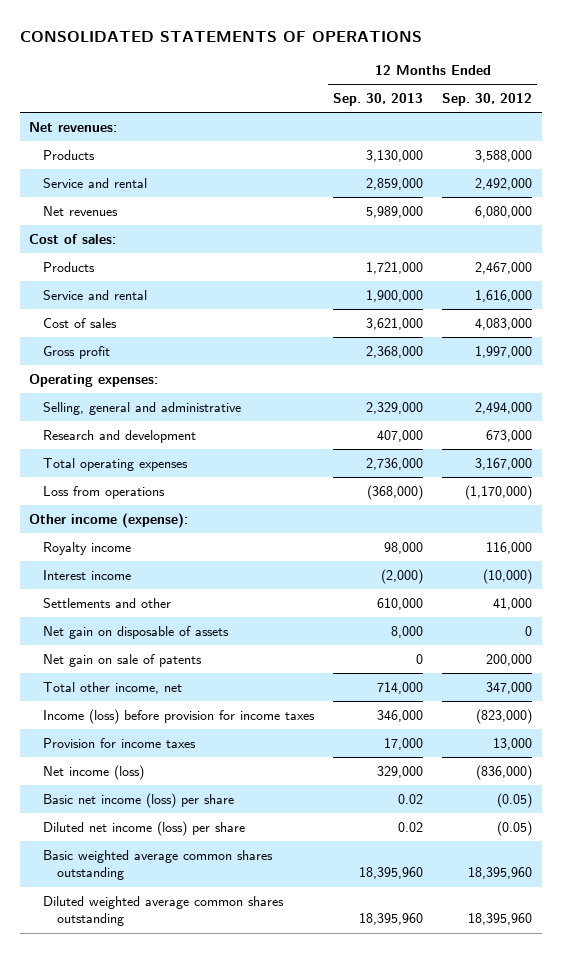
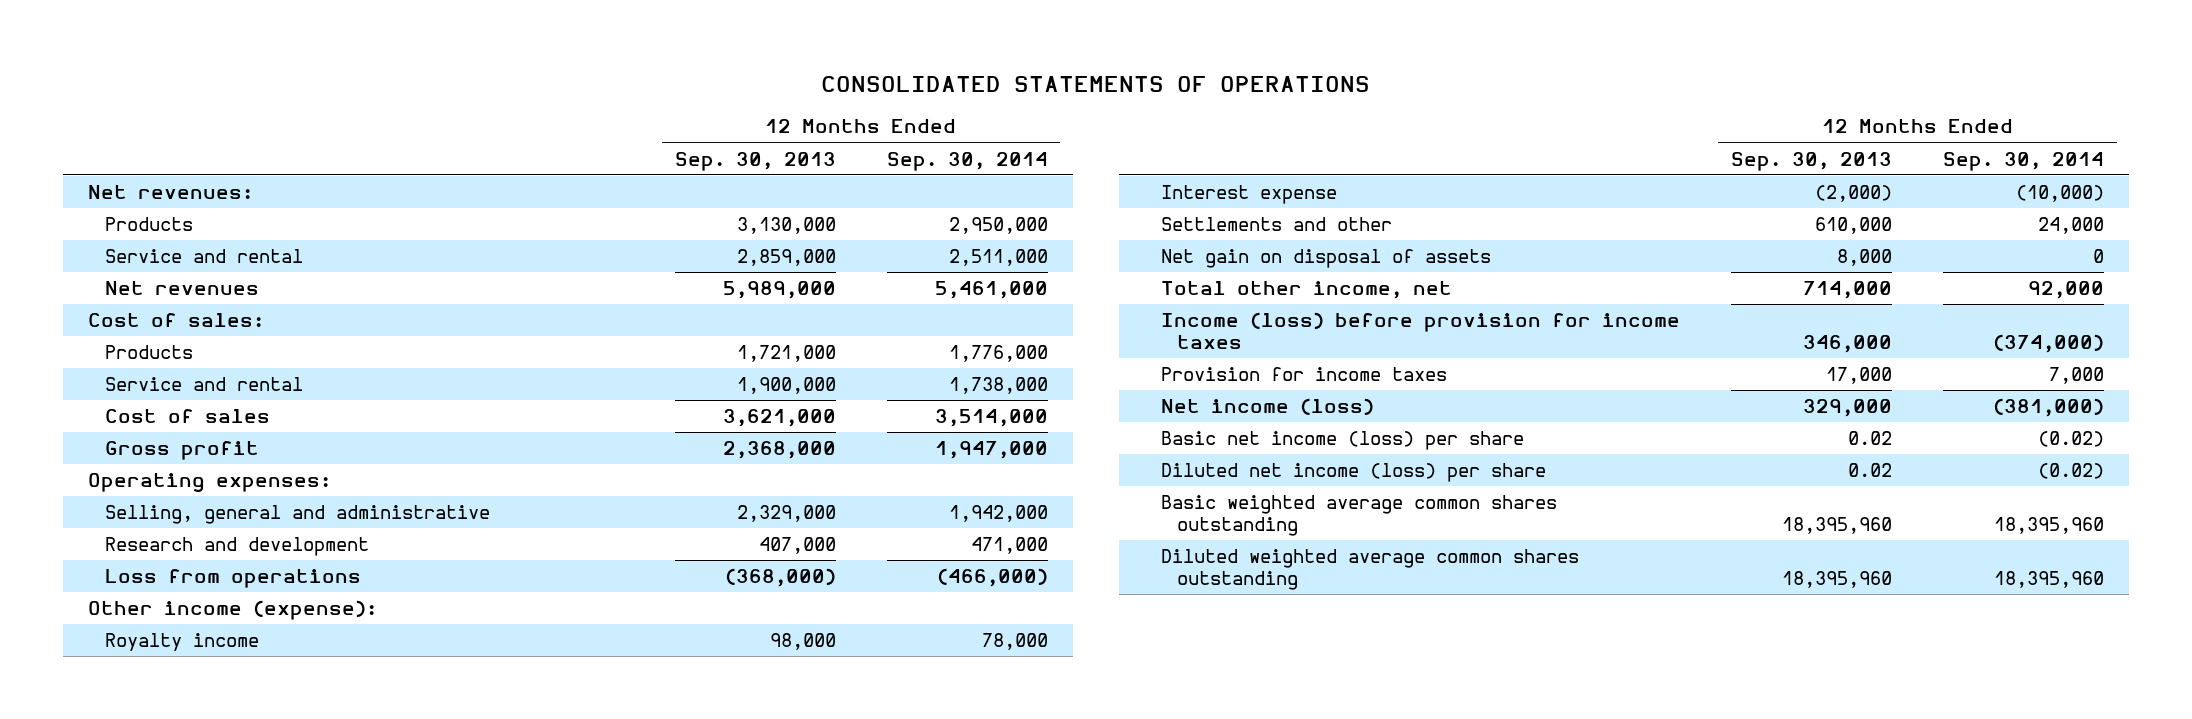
- | 12 Months Ended Sep. 30, 2013 | 12 Months Ended Sep. 30, 2012
+ | 12 Months Ended Sep. 30, 2013 | 12 Months Ended Sep. 30, 2014
- Total operating expenses | 2,736,000 | 3,167,000
- Interest income | (2,000) | (10,000)
+ Interest expense | (2,000) | (10,000)
- Net gain on disposable of assets | 8,000 | 0
- Net gain on sale of patents | 0 | 200,000
+ Net gain on disposal of assets | 8,000 | 0

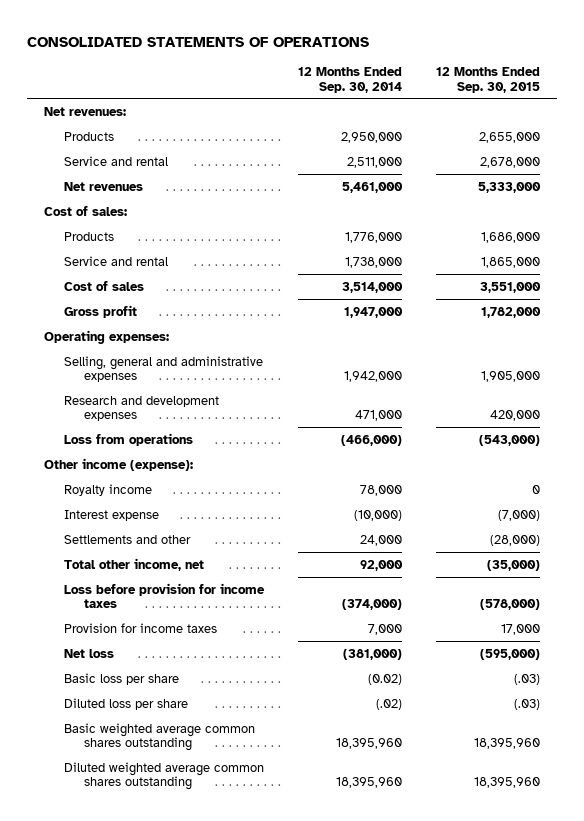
- | 12 Months Ended Sep. 30, 2013 | 12 Months Ended Sep. 30, 2014
+ | 12 Months Ended Sep. 30, 2014 | 12 Months Ended Sep. 30, 2015
- Selling, general and administrative | 2,329,000 | 1,942,000
- Research and development | 407,000 | 471,000
+ Selling, general and administrative expenses | 1,942,000 | 1,905,000
+ Research and development expenses | 471,000 | 420,000
- Net gain on disposal of assets | 8,000 | 0
- Income (loss) before provision for income taxes | 346,000 | (374,000)
+ Loss before provision for income taxes | (374,000) | (578,000)
- Net income (loss) | 329,000 | (381,000)
- Basic net income (loss) per share | 0.02 | (0.02)
- Diluted net income (loss) per share | 0.02 | (0.02)
+ Net loss | (381,000) | (595,000)
+ Basic loss per share | (0.02) | (.03)
+ Diluted loss per share | (.02) | (.03)

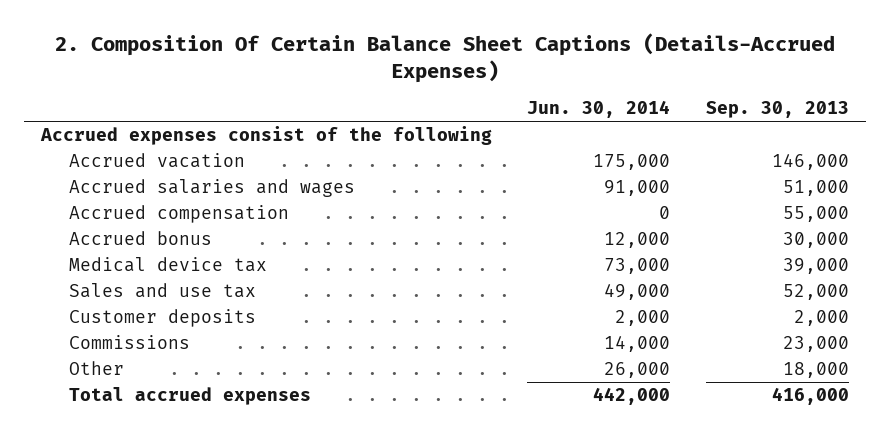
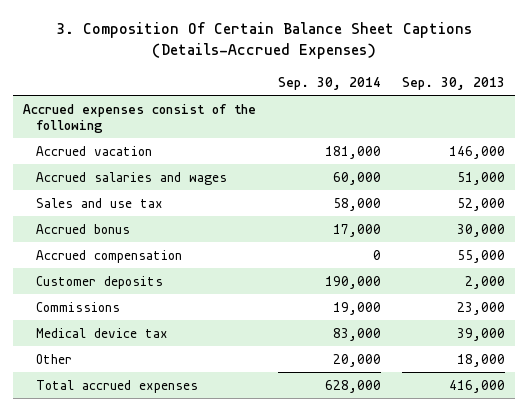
- 2. Composition Of Certain Balance Sheet Captions (Details-Accrued Expenses)
+ 3. Composition Of Certain Balance Sheet Captions (Details-Accrued Expenses)
- | Jun. 30, 2014 | Sep. 30, 2013
+ | Sep. 30, 2014 | Sep. 30, 2013
moved down: Accrued bonus | 17,000 | 30,000
moved down: Accrued compensation | 0 | 55,000
moved down: Medical device tax | 83,000 | 39,000

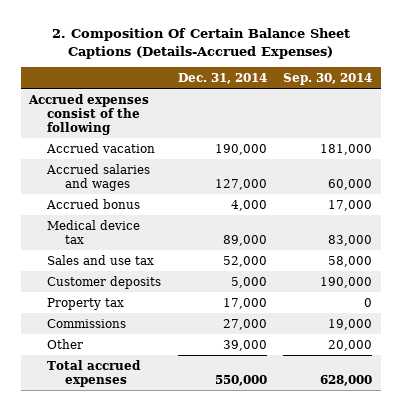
- 3. Composition Of Certain Balance Sheet Captions (Details-Accrued Expenses)
+ 2. Composition Of Certain Balance Sheet Captions (Details-Accrued Expenses)
- | Sep. 30, 2014 | Sep. 30, 2013
+ | Dec. 31, 2014 | Sep. 30, 2014
- Accrued compensation | 0 | 55,000
moved up: Medical device tax | 89,000 | 83,000
moved down: Sales and use tax | 52,000 | 58,000
+ Property tax | 17,000 | 0

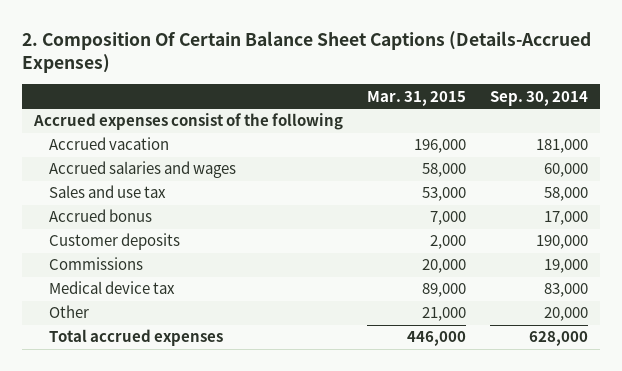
- | Dec. 31, 2014 | Sep. 30, 2014
+ | Mar. 31, 2015 | Sep. 30, 2014
moved down: Accrued bonus | 7,000 | 17,000
- Property tax | 17,000 | 0
moved down: Medical device tax | 89,000 | 83,000

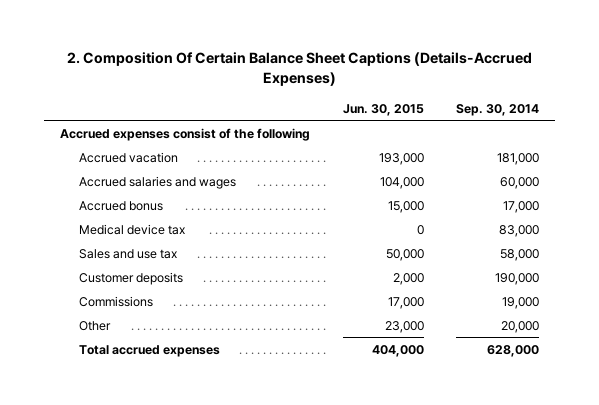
- | Mar. 31, 2015 | Sep. 30, 2014
+ | Jun. 30, 2015 | Sep. 30, 2014
moved up: Medical device tax | 0 | 83,000
moved down: Sales and use tax | 50,000 | 58,000

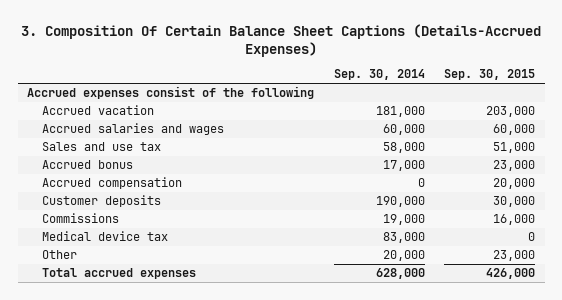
- 2. Composition Of Certain Balance Sheet Captions (Details-Accrued Expenses)
+ 3. Composition Of Certain Balance Sheet Captions (Details-Accrued Expenses)
- | Jun. 30, 2015 | Sep. 30, 2014
+ | Sep. 30, 2014 | Sep. 30, 2015
moved down: Accrued bonus | 17,000 | 23,000
+ Accrued compensation | 0 | 20,000
moved down: Medical device tax | 83,000 | 0

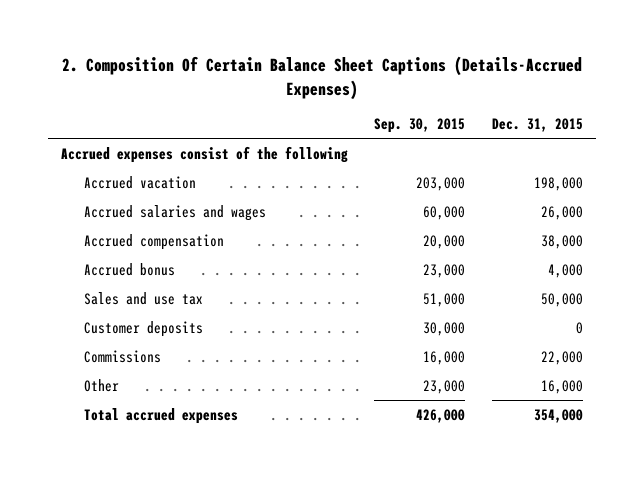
- 3. Composition Of Certain Balance Sheet Captions (Details-Accrued Expenses)
+ 2. Composition Of Certain Balance Sheet Captions (Details-Accrued Expenses)
- | Sep. 30, 2014 | Sep. 30, 2015
+ | Sep. 30, 2015 | Dec. 31, 2015
moved down: Accrued bonus | 23,000 | 4,000
moved down: Sales and use tax | 51,000 | 50,000
- Medical device tax | 83,000 | 0

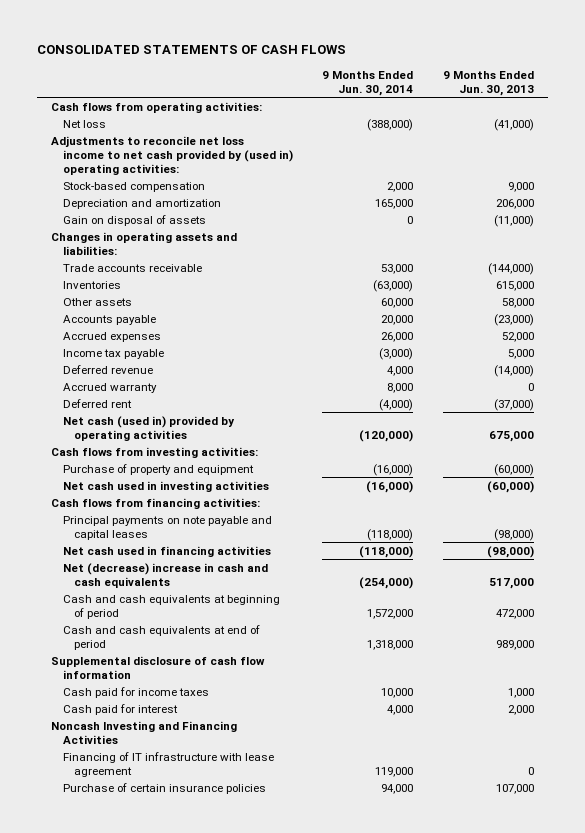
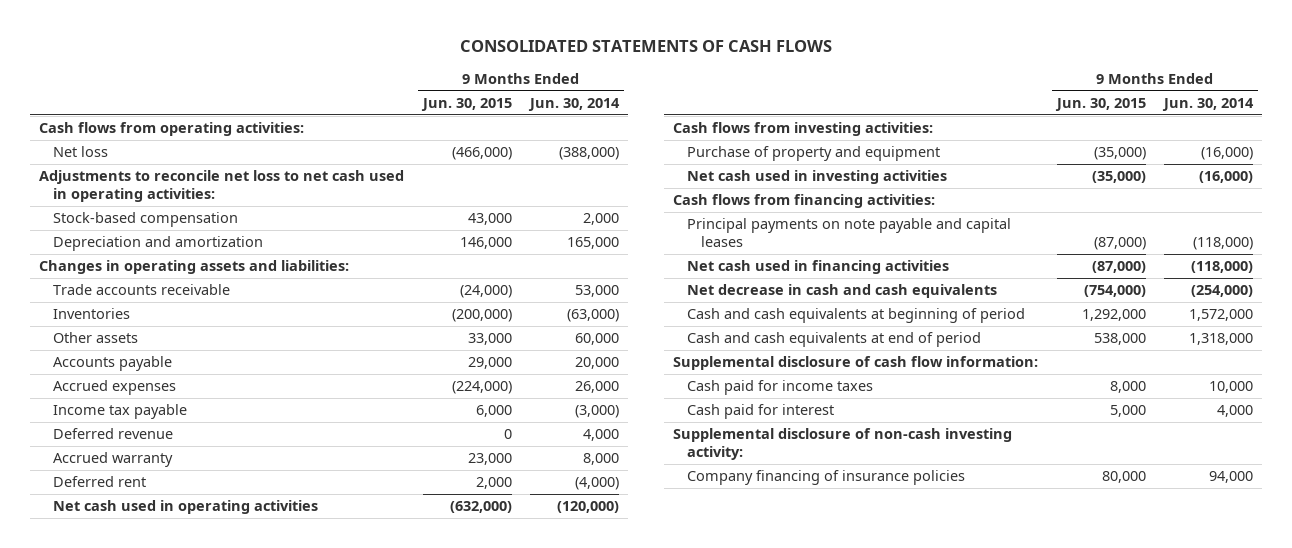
- | 9 Months Ended Jun. 30, 2014 | 9 Months Ended Jun. 30, 2013
+ | 9 Months Ended Jun. 30, 2015 | 9 Months Ended Jun. 30, 2014
- Adjustments to reconcile net loss income to net cash provided by (used in) operating activities:
+ Adjustments to reconcile net loss to net cash used in operating activities:
- Gain on disposal of assets | 0 | (11,000)
- Net cash (used in) provided by operating activities | (120,000) | 675,000
+ Net cash used in operating activities | (632,000) | (120,000)
- Net (decrease) increase in cash and cash equivalents | (254,000) | 517,000
+ Net decrease in cash and cash equivalents | (754,000) | (254,000)
- Supplemental disclosure of cash flow information
+ Supplemental disclosure of cash flow information:
- Noncash Investing and Financing Activities
- Financing of IT infrastructure with lease agreement | 119,000 | 0
- Purchase of certain insurance policies | 94,000 | 107,000
+ Supplemental disclosure of non-cash investing activity:
+ Company financing of insurance policies | 80,000 | 94,000

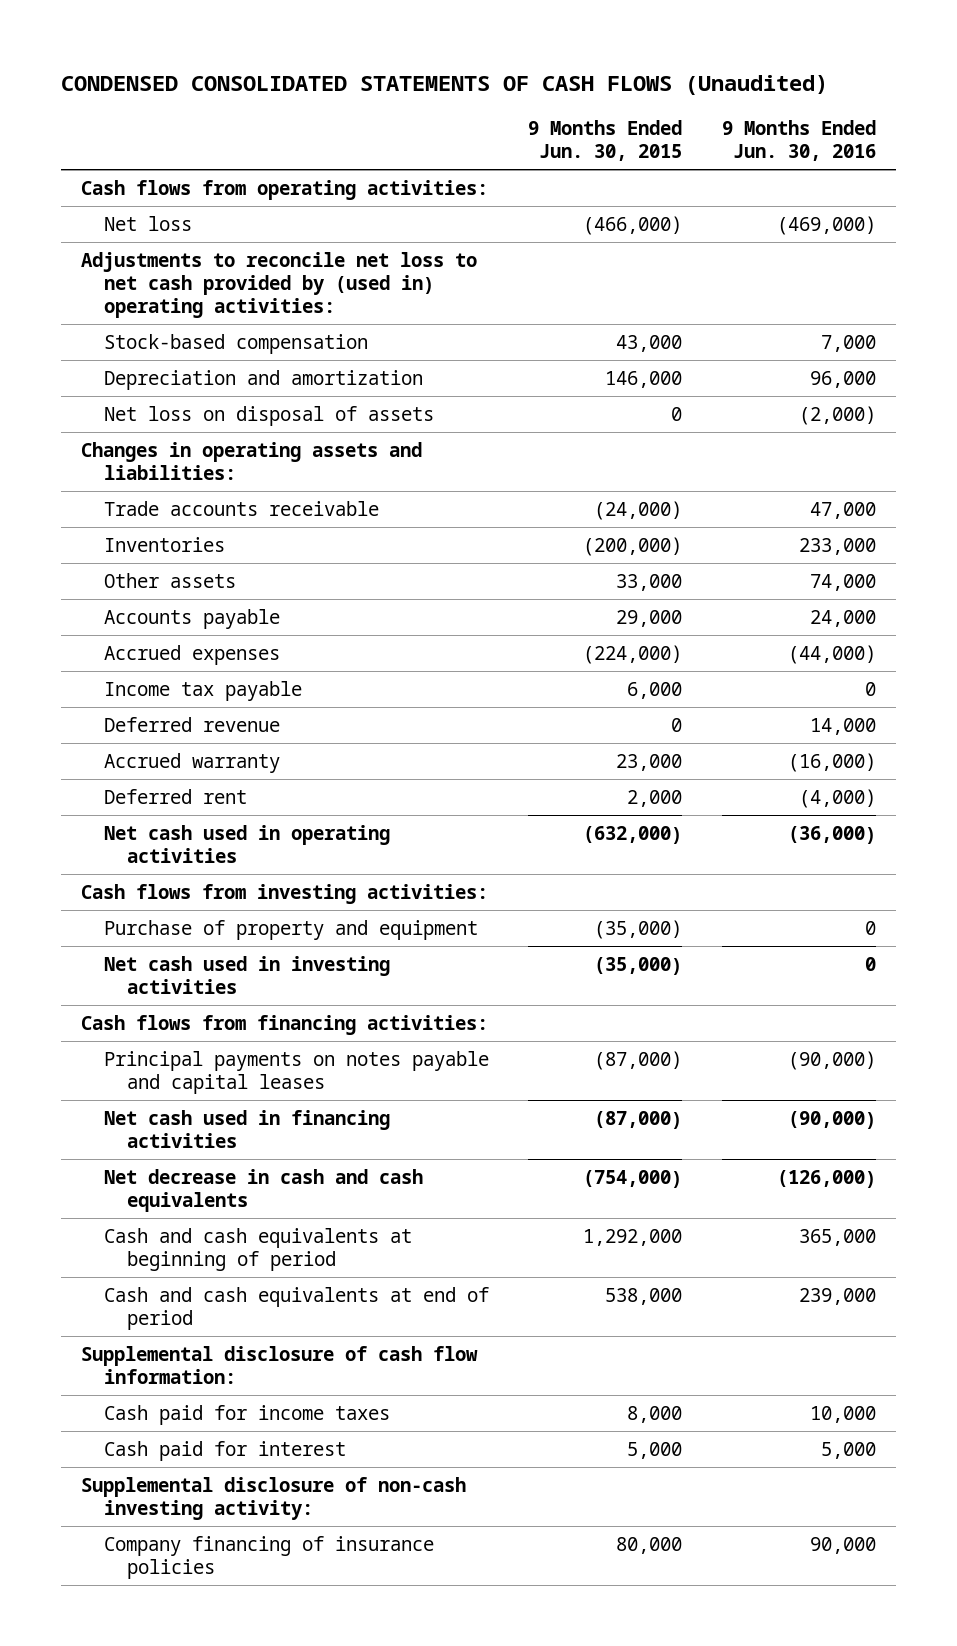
- CONSOLIDATED STATEMENTS OF CASH FLOWS
+ CONDENSED CONSOLIDATED STATEMENTS OF CASH FLOWS (Unaudited)
- | 9 Months Ended Jun. 30, 2015 | 9 Months Ended Jun. 30, 2014
+ | 9 Months Ended Jun. 30, 2015 | 9 Months Ended Jun. 30, 2016
- Adjustments to reconcile net loss to net cash used in operating activities:
+ Adjustments to reconcile net loss to net cash provided by (used in) operating activities:
+ Net loss on disposal of assets | 0 | (2,000)
- Principal payments on note payable and capital leases | (87,000) | (118,000)
+ Principal payments on notes payable and capital leases | (87,000) | (90,000)

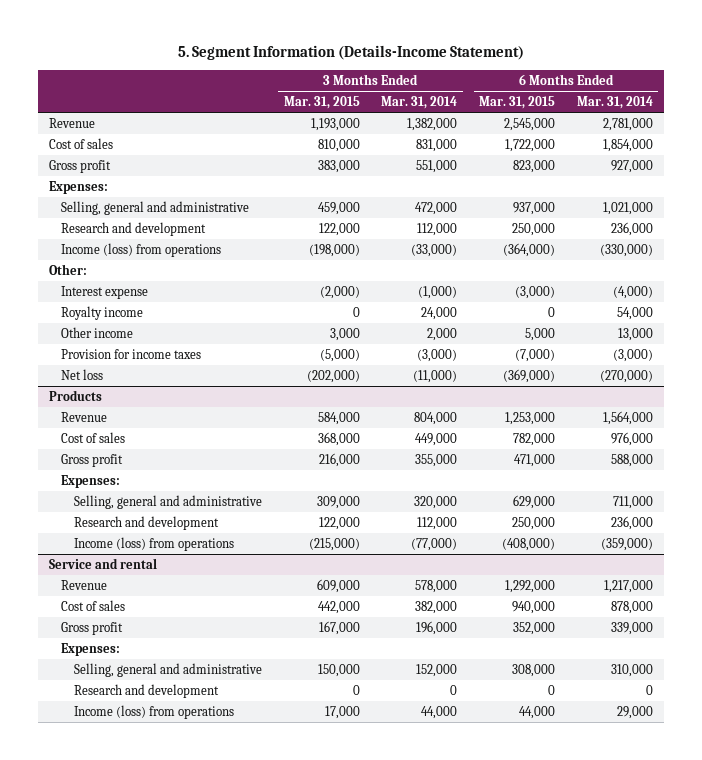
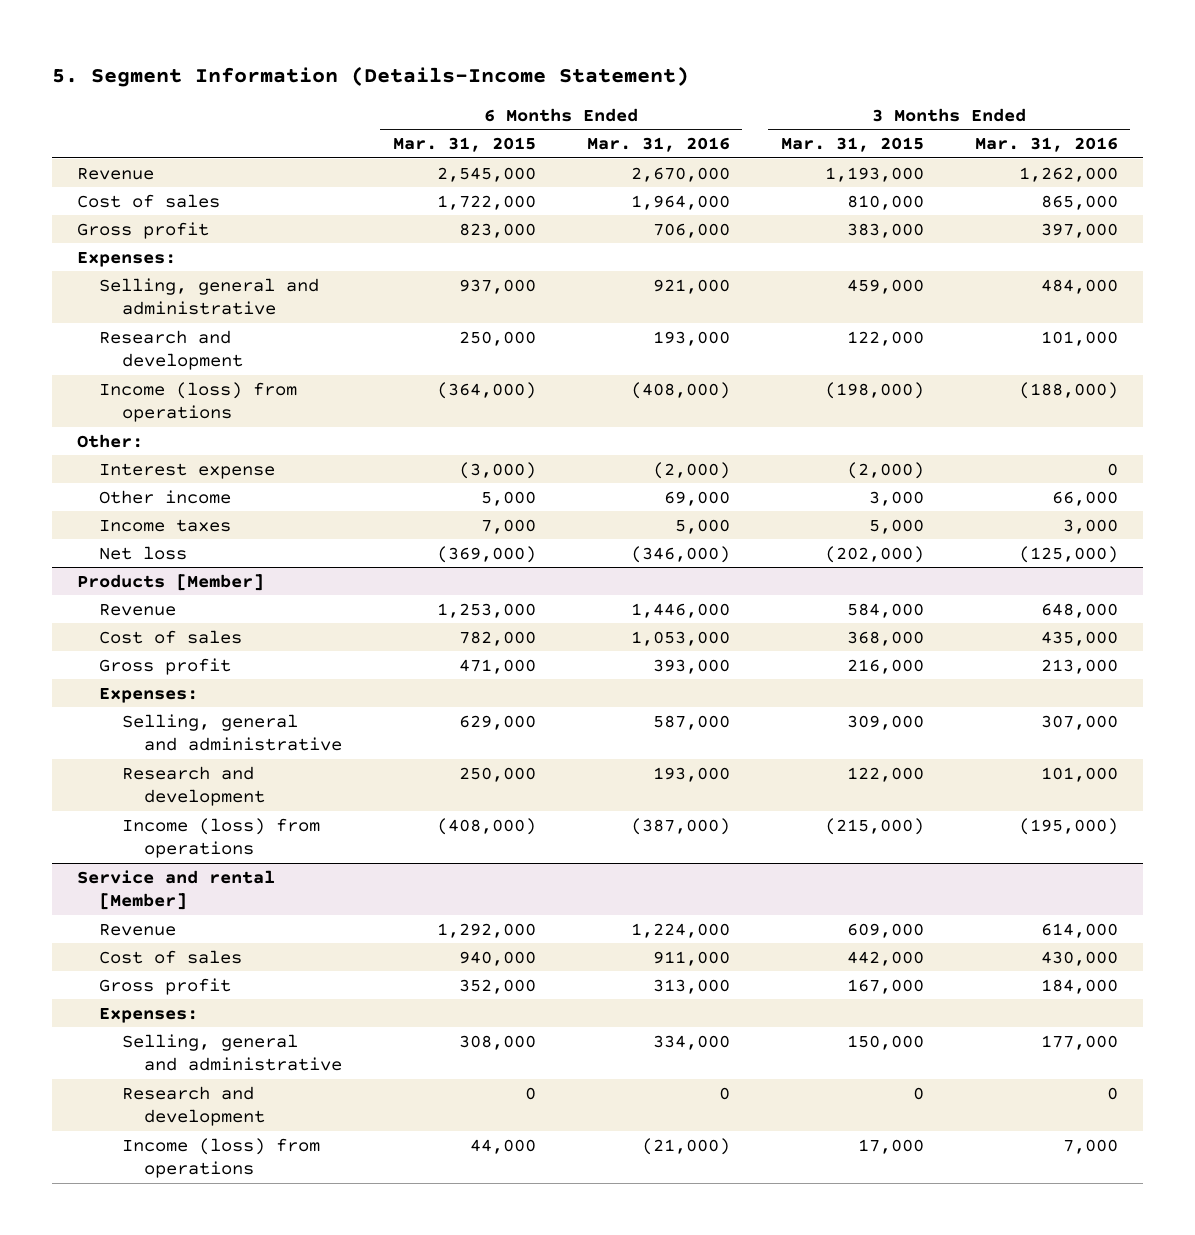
- | 3 Months Ended Mar. 31, 2015 | 3 Months Ended Mar. 31, 2014 | 6 Months Ended Mar. 31, 2015 | 6 Months Ended Mar. 31, 2014
+ | 6 Months Ended Mar. 31, 2015 | 6 Months Ended Mar. 31, 2016 | 3 Months Ended Mar. 31, 2015 | 3 Months Ended Mar. 31, 2016
- Royalty income | 0 | 24,000 | 0 | 54,000
- Provision for income taxes | (5,000) | (3,000) | (7,000) | (3,000)
+ Income taxes | 7,000 | 5,000 | 5,000 | 3,000
- Products
+ Products [Member]
- Service and rental
+ Service and rental [Member]

